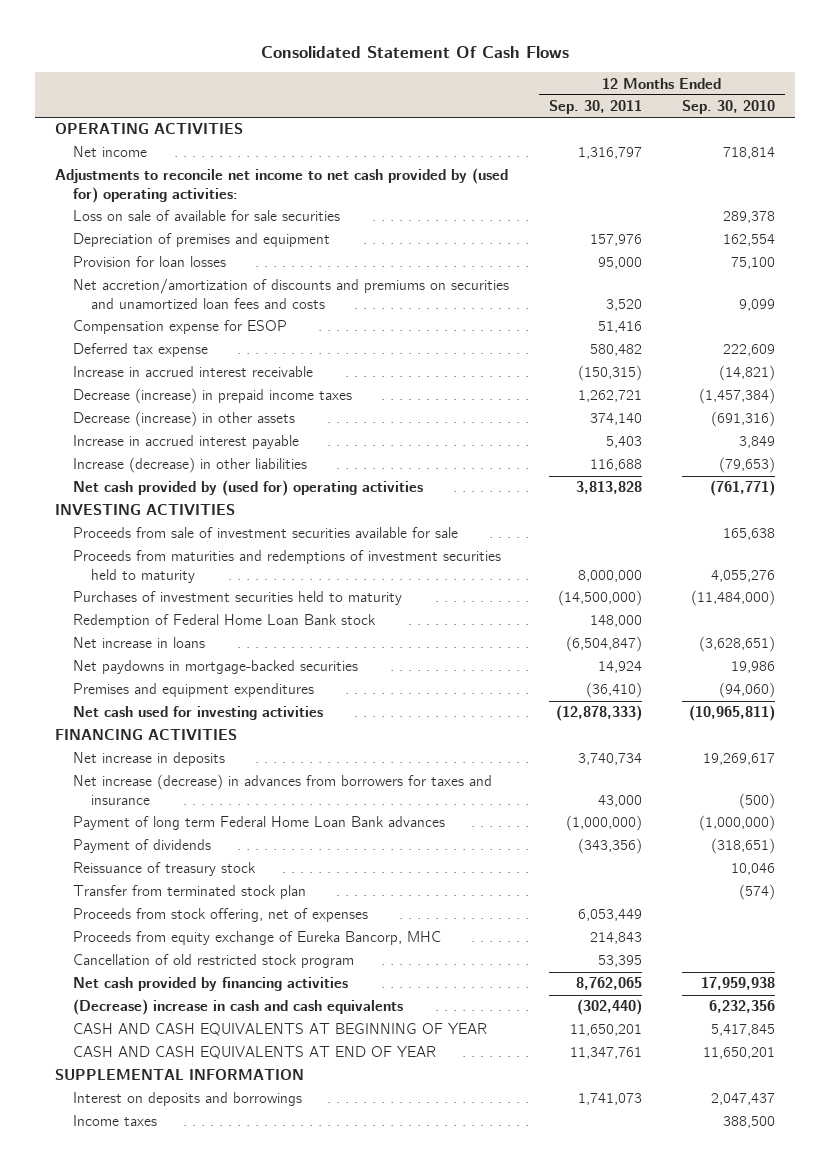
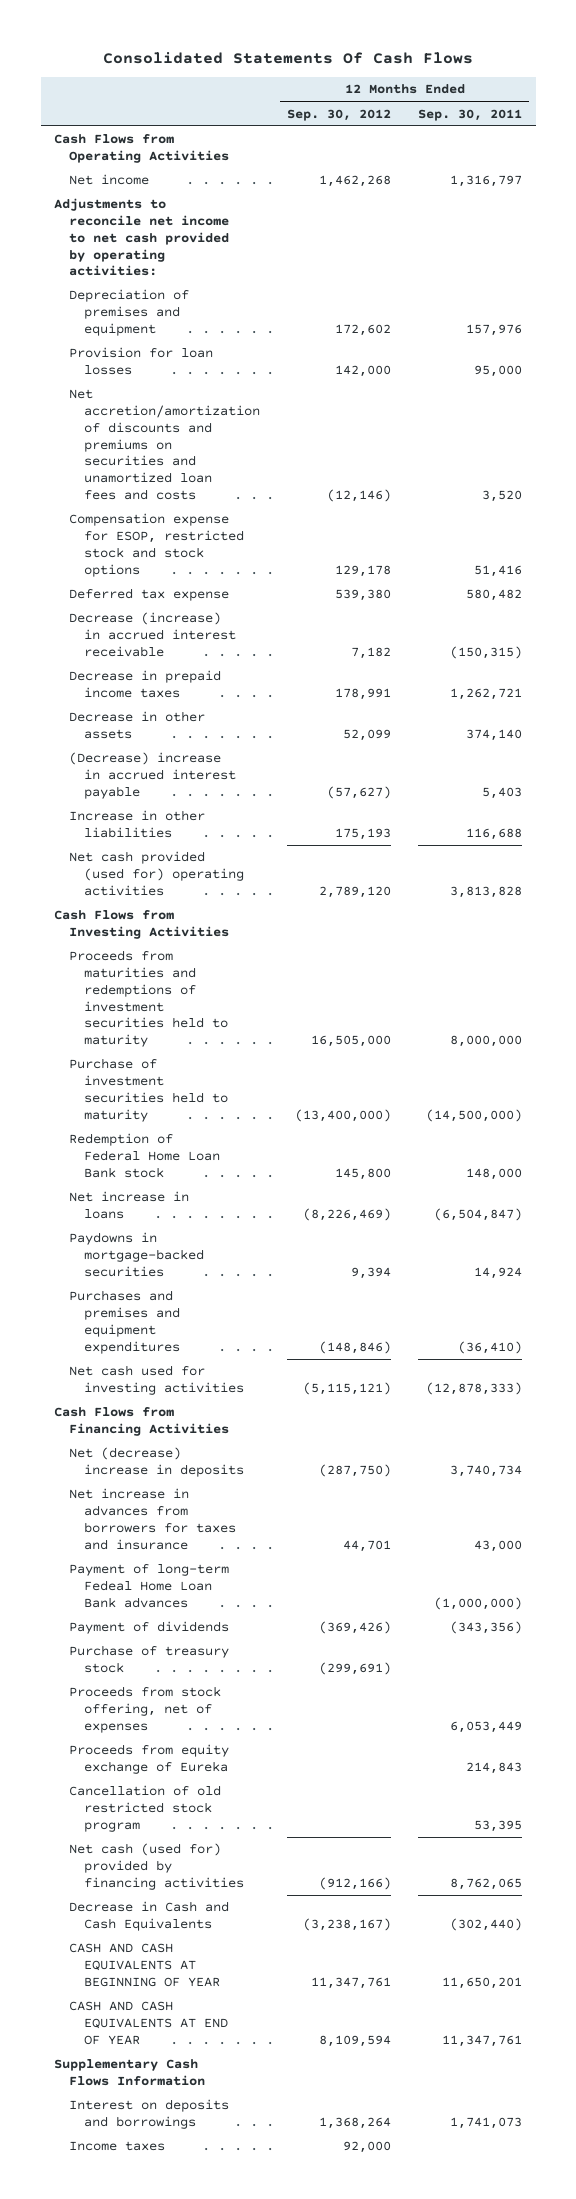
- Consolidated Statement Of Cash Flows
+ Consolidated Statements Of Cash Flows
- | 12 Months Ended Sep. 30, 2011 | 12 Months Ended Sep. 30, 2010
+ | 12 Months Ended Sep. 30, 2012 | 12 Months Ended Sep. 30, 2011
- OPERATING ACTIVITIES
+ Cash Flows from Operating Activities
- Adjustments to reconcile net income to net cash provided by (used for) operating activities:
- Loss on sale of available for sale securities | | 289,378
+ Adjustments to reconcile net income to net cash provided by operating activities:
- Compensation expense for ESOP | 51,416 |
+ Compensation expense for ESOP, restricted stock and stock options | 129,178 | 51,416
- Increase in accrued interest receivable | (150,315) | (14,821)
- Decrease (increase) in prepaid income taxes | 1,262,721 | (1,457,384)
- Decrease (increase) in other assets | 374,140 | (691,316)
- Increase in accrued interest payable | 5,403 | 3,849
- Increase (decrease) in other liabilities | 116,688 | (79,653)
- Net cash provided by (used for) operating activities | 3,813,828 | (761,771)
- INVESTING ACTIVITIES
- Proceeds from sale of investment securities available for sale | | 165,638
+ Decrease (increase) in accrued interest receivable | 7,182 | (150,315)
+ Decrease in prepaid income taxes | 178,991 | 1,262,721
+ Decrease in other assets | 52,099 | 374,140
+ (Decrease) increase in accrued interest payable | (57,627) | 5,403
+ Increase in other liabilities | 175,193 | 116,688
+ Net cash provided (used for) operating activities | 2,789,120 | 3,813,828
+ Cash Flows from Investing Activities
- Purchases of investment securities held to maturity | (14,500,000) | (11,484,000)
+ Purchase of investment securities held to maturity | (13,400,000) | (14,500,000)
- Net paydowns in mortgage-backed securities | 14,924 | 19,986
- Premises and equipment expenditures | (36,410) | (94,060)
+ Paydowns in mortgage-backed securities | 9,394 | 14,924
+ Purchases and premises and equipment expenditures | (148,846) | (36,410)
- FINANCING ACTIVITIES
- Net increase in deposits | 3,740,734 | 19,269,617
- Net increase (decrease) in advances from borrowers for taxes and insurance | 43,000 | (500)
- Payment of long term Federal Home Loan Bank advances | (1,000,000) | (1,000,000)
+ Cash Flows from Financing Activities
+ Net (decrease) increase in deposits | (287,750) | 3,740,734
+ Net increase in advances from borrowers for taxes and insurance | 44,701 | 43,000
+ Payment of long-term Fedeal Home Loan Bank advances | | (1,000,000)
- Reissuance of treasury stock | | 10,046
- Transfer from terminated stock plan | | (574)
+ Purchase of treasury stock | (299,691) |
- Proceeds from equity exchange of Eureka Bancorp, MHC | 214,843 |
+ Proceeds from equity exchange of Eureka | | 214,843
- Net cash provided by financing activities | 8,762,065 | 17,959,938
- (Decrease) increase in cash and cash equivalents | (302,440) | 6,232,356
+ Net cash (used for) provided by financing activities | (912,166) | 8,762,065
+ Decrease in Cash and Cash Equivalents | (3,238,167) | (302,440)
- SUPPLEMENTAL INFORMATION
+ Supplementary Cash Flows Information

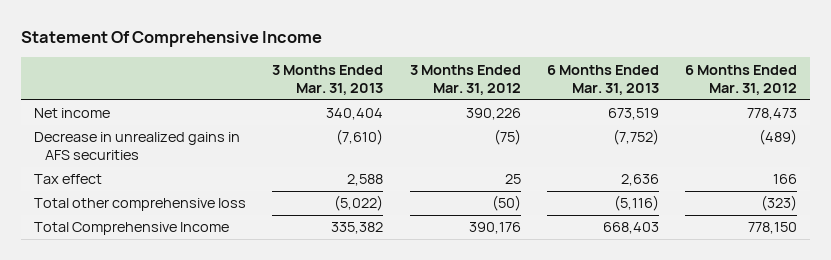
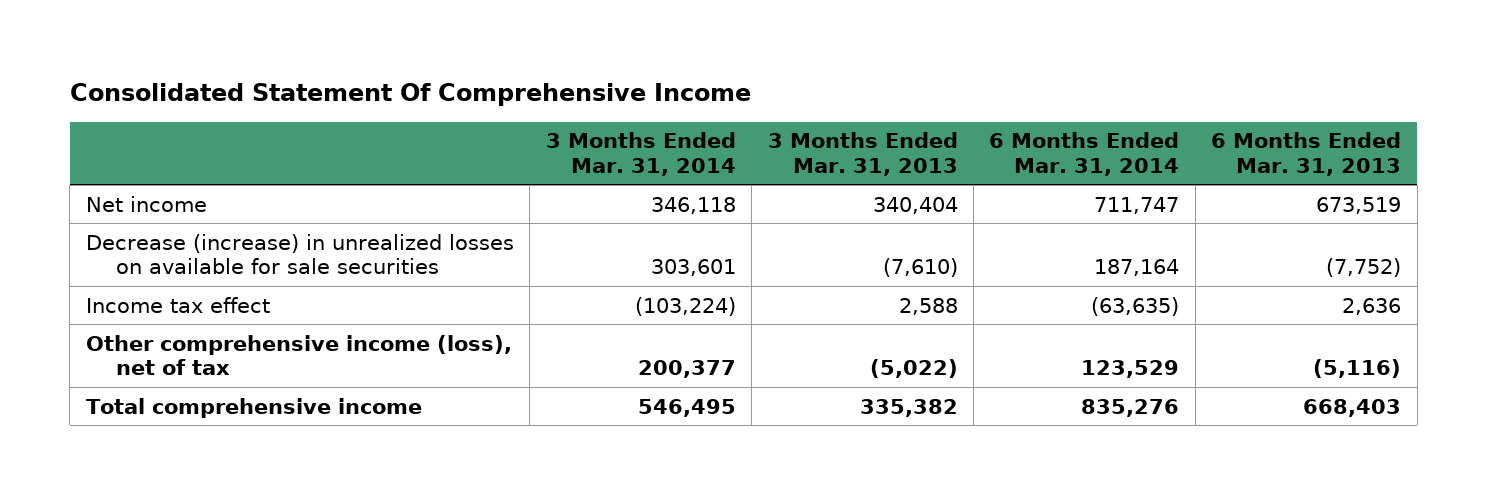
- Statement Of Comprehensive Income
+ Consolidated Statement Of Comprehensive Income
- | 3 Months Ended Mar. 31, 2013 | 3 Months Ended Mar. 31, 2012 | 6 Months Ended Mar. 31, 2013 | 6 Months Ended Mar. 31, 2012
+ | 3 Months Ended Mar. 31, 2014 | 3 Months Ended Mar. 31, 2013 | 6 Months Ended Mar. 31, 2014 | 6 Months Ended Mar. 31, 2013
- Decrease in unrealized gains in AFS securities | (7,610) | (75) | (7,752) | (489)
- Tax effect | 2,588 | 25 | 2,636 | 166
- Total other comprehensive loss | (5,022) | (50) | (5,116) | (323)
- Total Comprehensive Income | 335,382 | 390,176 | 668,403 | 778,150
+ Decrease (increase) in unrealized losses on available for sale securities | 303,601 | (7,610) | 187,164 | (7,752)
+ Income tax effect | (103,224) | 2,588 | (63,635) | 2,636
+ Other comprehensive income (loss), net of tax | 200,377 | (5,022) | 123,529 | (5,116)
+ Total comprehensive income | 546,495 | 335,382 | 835,276 | 668,403

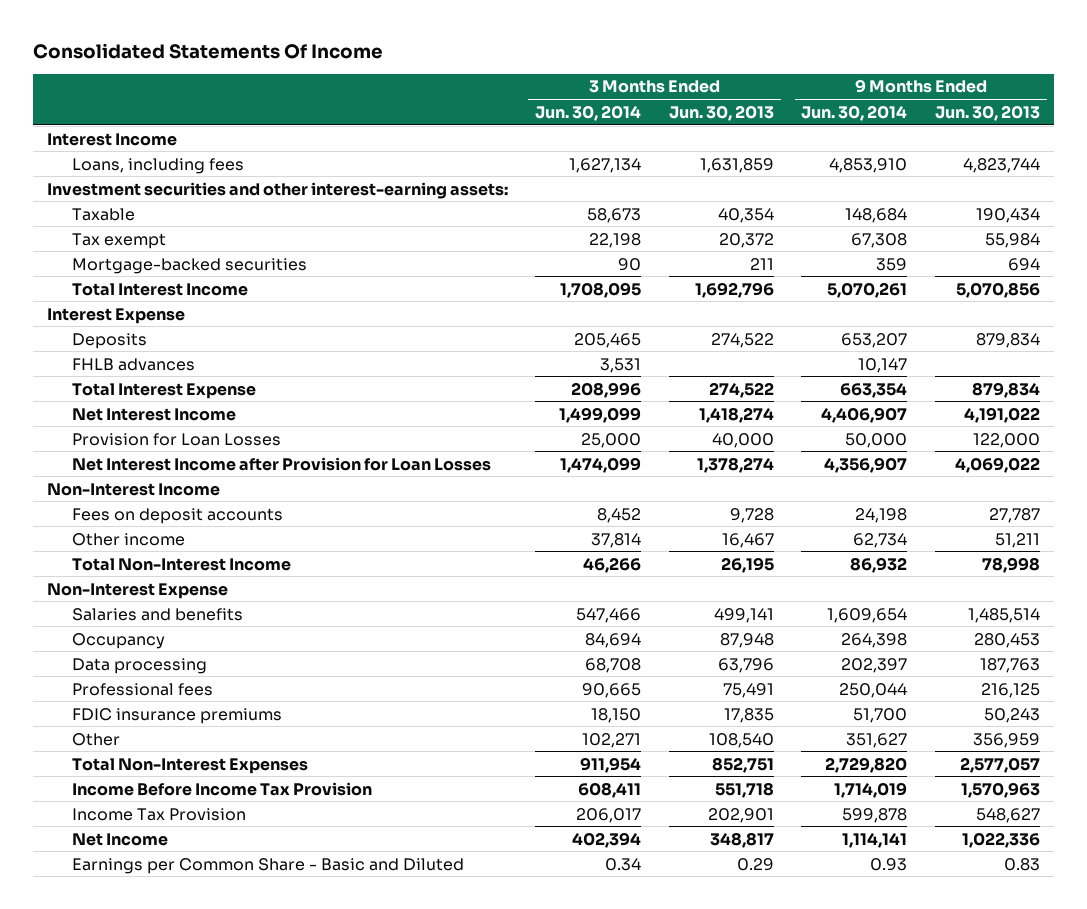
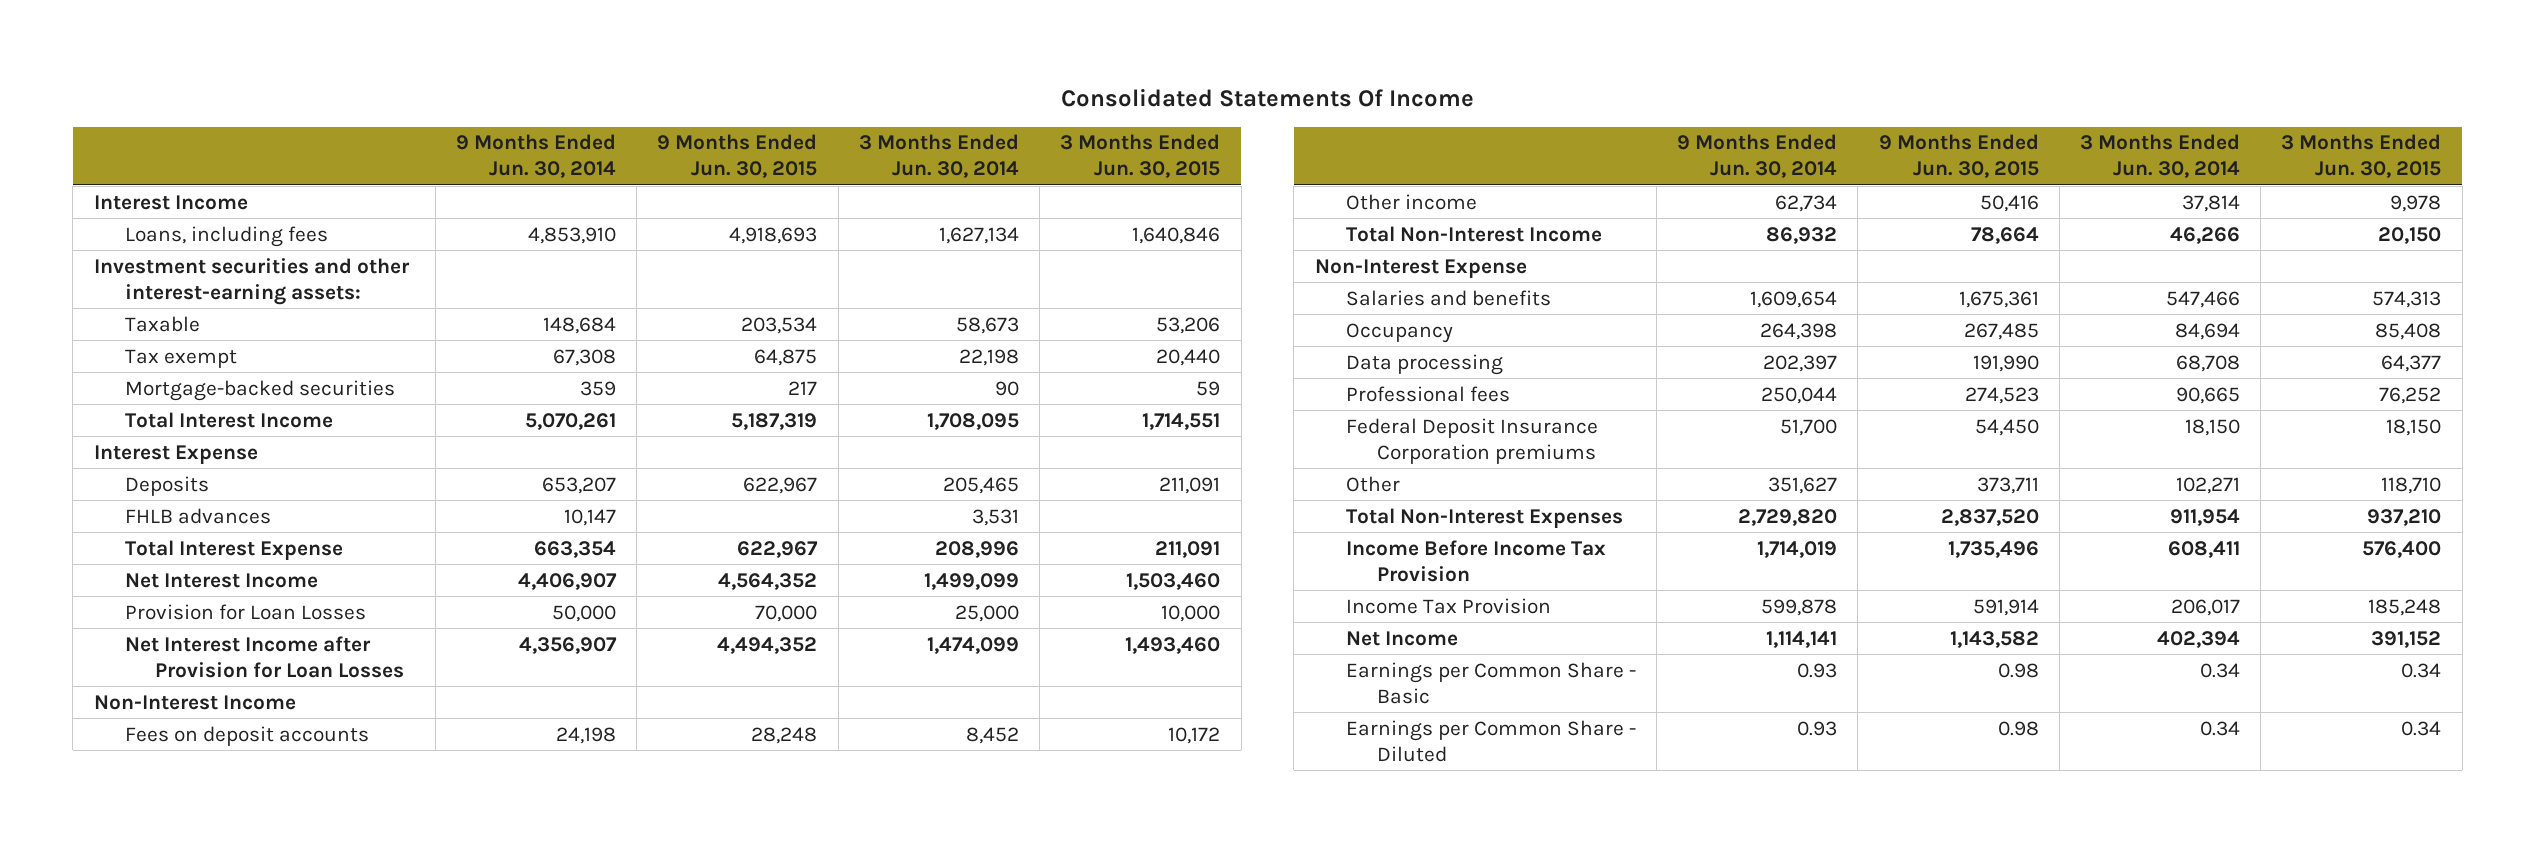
- | 3 Months Ended Jun. 30, 2014 | 3 Months Ended Jun. 30, 2013 | 9 Months Ended Jun. 30, 2014 | 9 Months Ended Jun. 30, 2013
+ | 9 Months Ended Jun. 30, 2014 | 9 Months Ended Jun. 30, 2015 | 3 Months Ended Jun. 30, 2014 | 3 Months Ended Jun. 30, 2015
- FDIC insurance premiums | 18,150 | 17,835 | 51,700 | 50,243
+ Federal Deposit Insurance Corporation premiums | 51,700 | 54,450 | 18,150 | 18,150
- Earnings per Common Share - Basic and Diluted | 0.34 | 0.29 | 0.93 | 0.83
+ Earnings per Common Share - Basic | 0.93 | 0.98 | 0.34 | 0.34
+ Earnings per Common Share - Diluted | 0.93 | 0.98 | 0.34 | 0.34

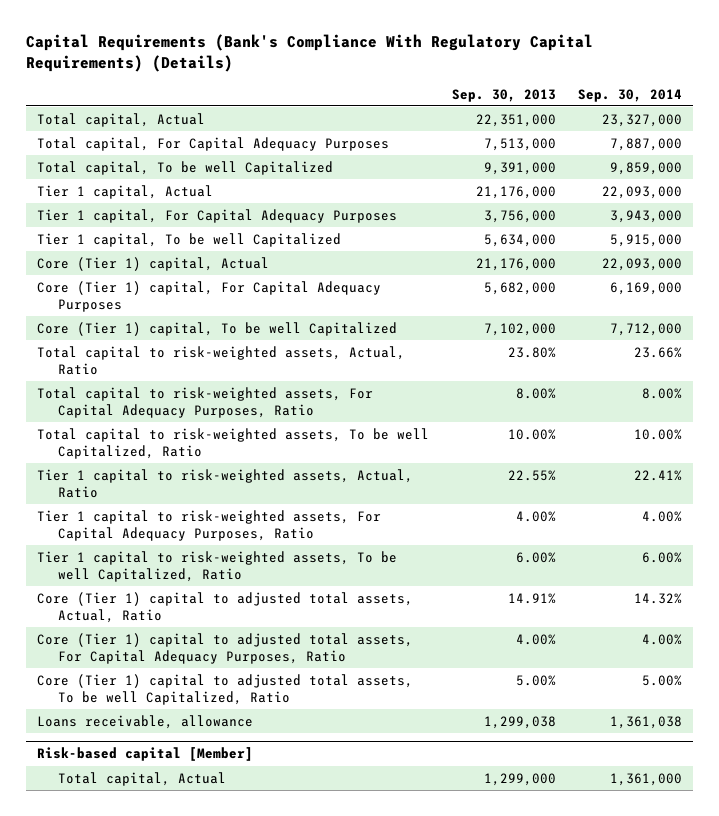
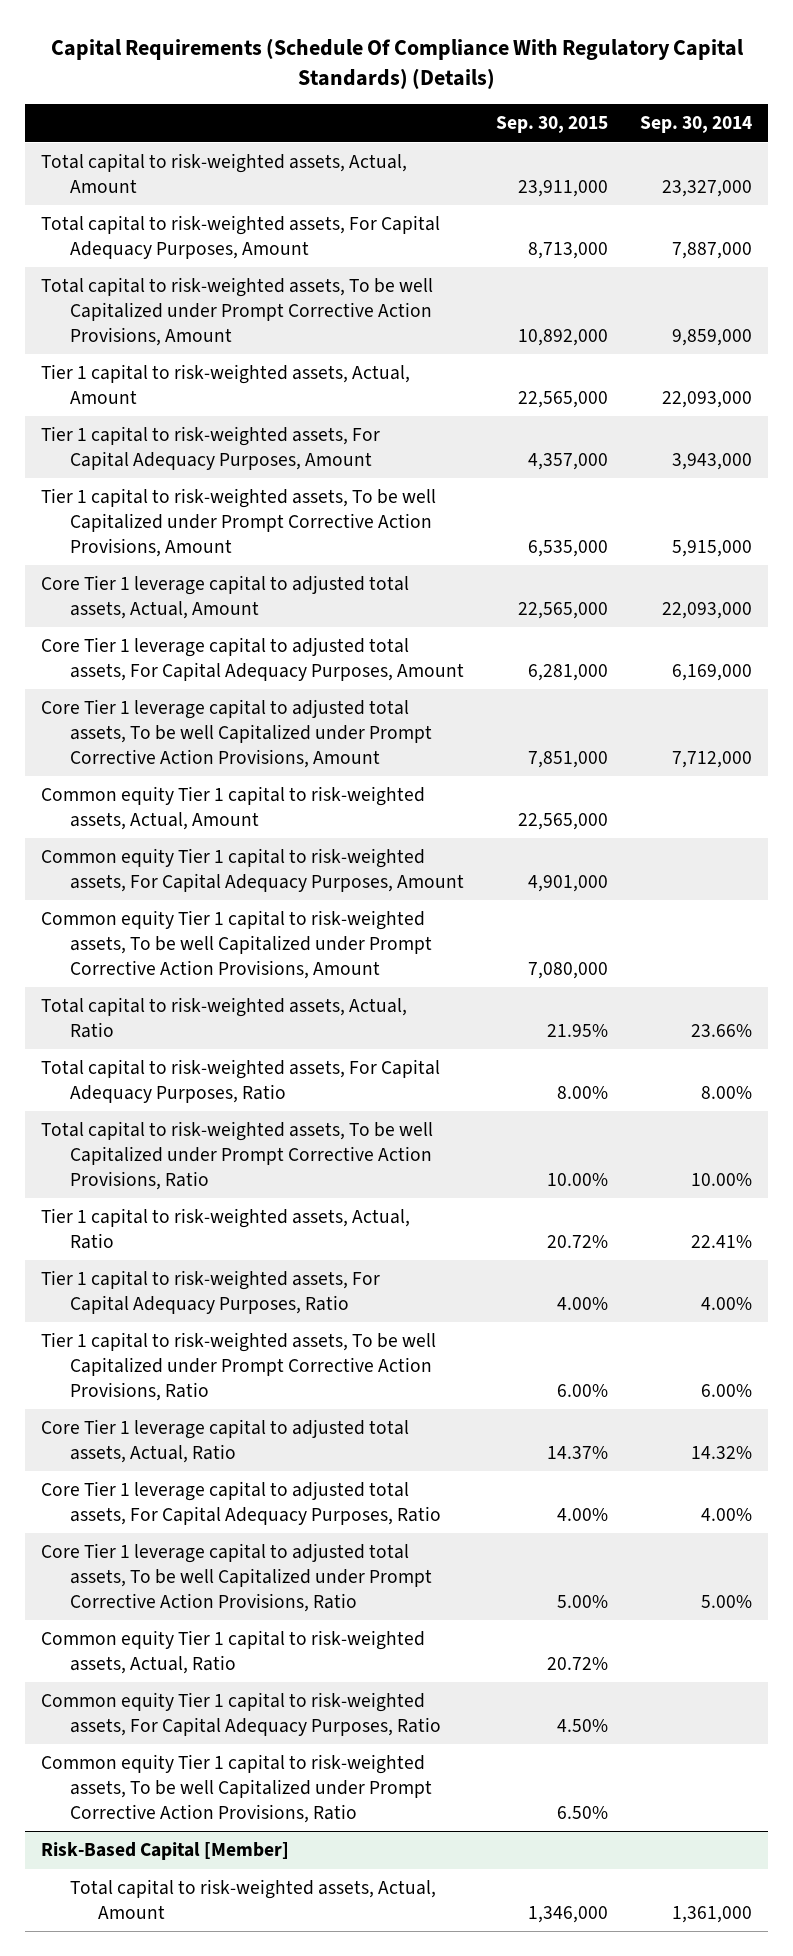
- Capital Requirements (Bank's Compliance With Regulatory Capital Requirements) (Details)
+ Capital Requirements (Schedule Of Compliance With Regulatory Capital Standards) (Details)
- | Sep. 30, 2013 | Sep. 30, 2014
+ | Sep. 30, 2015 | Sep. 30, 2014
- Total capital, Actual | 22,351,000 | 23,327,000
- Total capital, For Capital Adequacy Purposes | 7,513,000 | 7,887,000
- Total capital, To be well Capitalized | 9,391,000 | 9,859,000
- Tier 1 capital, Actual | 21,176,000 | 22,093,000
- Tier 1 capital, For Capital Adequacy Purposes | 3,756,000 | 3,943,000
- Tier 1 capital, To be well Capitalized | 5,634,000 | 5,915,000
- Core (Tier 1) capital, Actual | 21,176,000 | 22,093,000
- Core (Tier 1) capital, For Capital Adequacy Purposes | 5,682,000 | 6,169,000
- Core (Tier 1) capital, To be well Capitalized | 7,102,000 | 7,712,000
+ Total capital to risk-weighted assets, Actual, Amount | 23,911,000 | 23,327,000
+ Total capital to risk-weighted assets, For Capital Adequacy Purposes, Amount | 8,713,000 | 7,887,000
+ Total capital to risk-weighted assets, To be well Capitalized under Prompt Corrective Action Provisions, Amount | 10,892,000 | 9,859,000
+ Tier 1 capital to risk-weighted assets, Actual, Amount | 22,565,000 | 22,093,000
+ Tier 1 capital to risk-weighted assets, For Capital Adequacy Purposes, Amount | 4,357,000 | 3,943,000
+ Tier 1 capital to risk-weighted assets, To be well Capitalized under Prompt Corrective Action Provisions, Amount | 6,535,000 | 5,915,000
+ Core Tier 1 leverage capital to adjusted total assets, Actual, Amount | 22,565,000 | 22,093,000
+ Core Tier 1 leverage capital to adjusted total assets, For Capital Adequacy Purposes, Amount | 6,281,000 | 6,169,000
+ Core Tier 1 leverage capital to adjusted total assets, To be well Capitalized under Prompt Corrective Action Provisions, Amount | 7,851,000 | 7,712,000
+ Common equity Tier 1 capital to risk-weighted assets, Actual, Amount | 22,565,000 |
+ Common equity Tier 1 capital to risk-weighted assets, For Capital Adequacy Purposes, Amount | 4,901,000 |
+ Common equity Tier 1 capital to risk-weighted assets, To be well Capitalized under Prompt Corrective Action Provisions, Amount | 7,080,000 |
- Total capital to risk-weighted assets, To be well Capitalized, Ratio | 10.00% | 10.00%
+ Total capital to risk-weighted assets, To be well Capitalized under Prompt Corrective Action Provisions, Ratio | 10.00% | 10.00%
- Tier 1 capital to risk-weighted assets, To be well Capitalized, Ratio | 6.00% | 6.00%
- Core (Tier 1) capital to adjusted total assets, Actual, Ratio | 14.91% | 14.32%
- Core (Tier 1) capital to adjusted total assets, For Capital Adequacy Purposes, Ratio | 4.00% | 4.00%
- Core (Tier 1) capital to adjusted total assets, To be well Capitalized, Ratio | 5.00% | 5.00%
- Loans receivable, allowance | 1,299,038 | 1,361,038
- Risk-based capital [Member]
- Total capital, Actual | 1,299,000 | 1,361,000
+ Tier 1 capital to risk-weighted assets, To be well Capitalized under Prompt Corrective Action Provisions, Ratio | 6.00% | 6.00%
+ Core Tier 1 leverage capital to adjusted total assets, Actual, Ratio | 14.37% | 14.32%
+ Core Tier 1 leverage capital to adjusted total assets, For Capital Adequacy Purposes, Ratio | 4.00% | 4.00%
+ Core Tier 1 leverage capital to adjusted total assets, To be well Capitalized under Prompt Corrective Action Provisions, Ratio | 5.00% | 5.00%
+ Common equity Tier 1 capital to risk-weighted assets, Actual, Ratio | 20.72% |
+ Common equity Tier 1 capital to risk-weighted assets, For Capital Adequacy Purposes, Ratio | 4.50% |
+ Common equity Tier 1 capital to risk-weighted assets, To be well Capitalized under Prompt Corrective Action Provisions, Ratio | 6.50% |
+ Risk-Based Capital [Member]
+ Total capital to risk-weighted assets, Actual, Amount | 1,346,000 | 1,361,000

